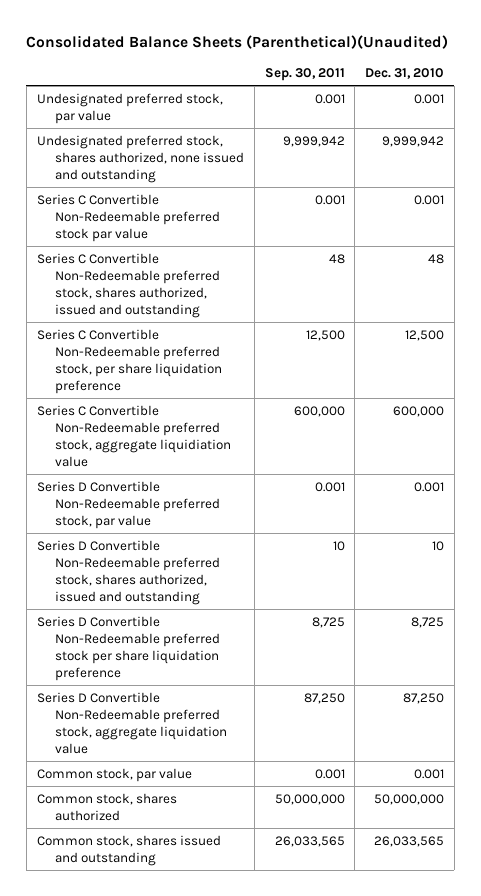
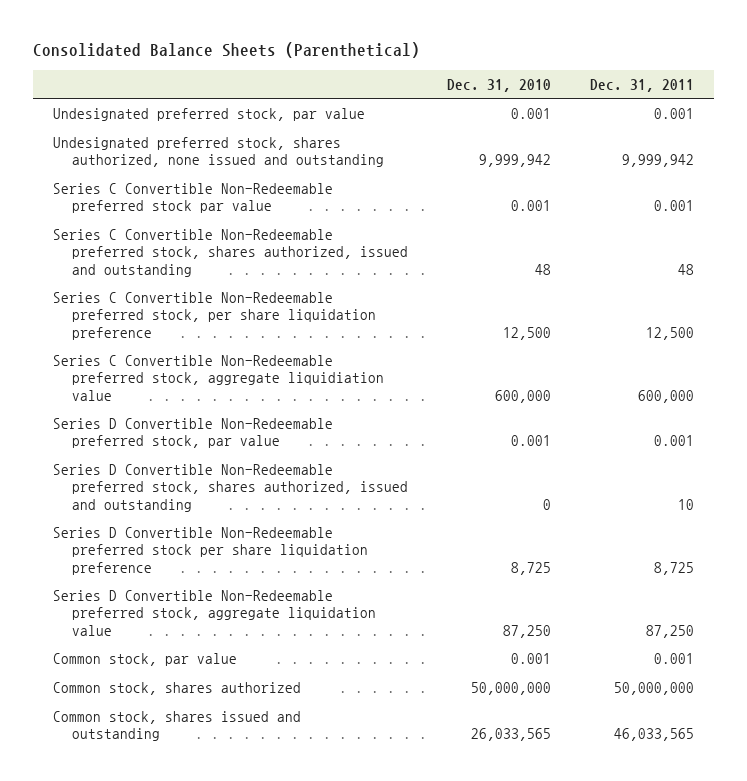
- Consolidated Balance Sheets (Parenthetical)(Unaudited)
+ Consolidated Balance Sheets (Parenthetical)
- | Sep. 30, 2011 | Dec. 31, 2010
+ | Dec. 31, 2010 | Dec. 31, 2011
- Series D Convertible Non-Redeemable preferred stock, shares authorized, issued and outstanding | 10 | 10
+ Series D Convertible Non-Redeemable preferred stock, shares authorized, issued and outstanding | 0 | 10

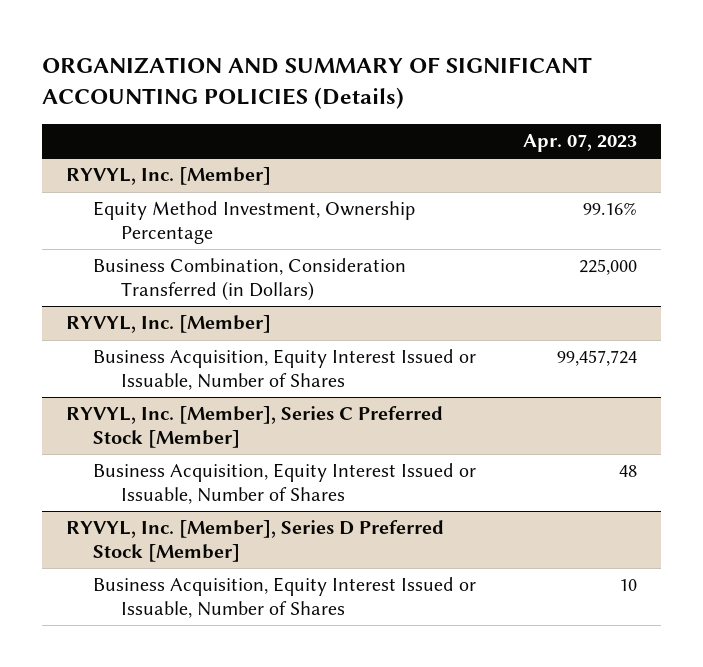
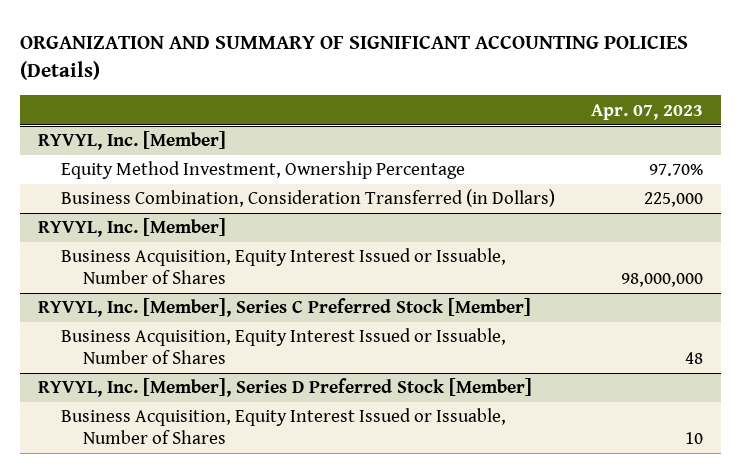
@ RYVYL, Inc. [Member]
- Equity Method Investment, Ownership Percentage | 99.16%
+ Equity Method Investment, Ownership Percentage | 97.70%
- Business Acquisition, Equity Interest Issued or Issuable, Number of Shares | 99,457,724
+ Business Acquisition, Equity Interest Issued or Issuable, Number of Shares | 98,000,000

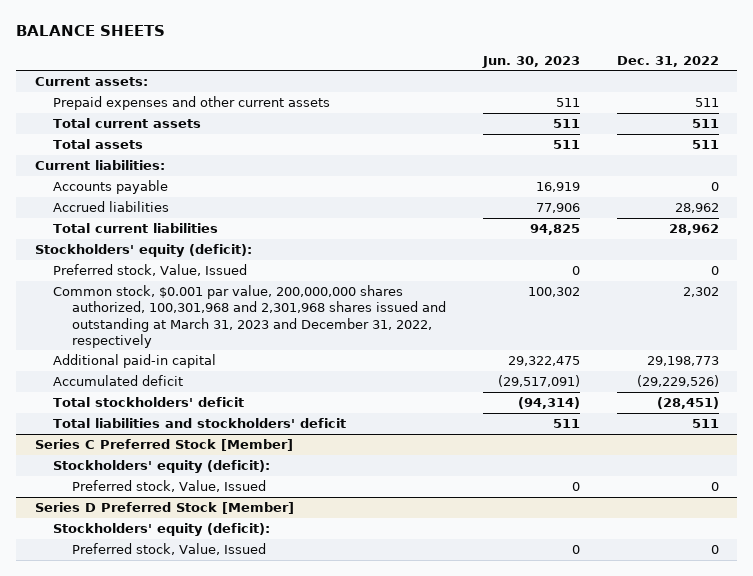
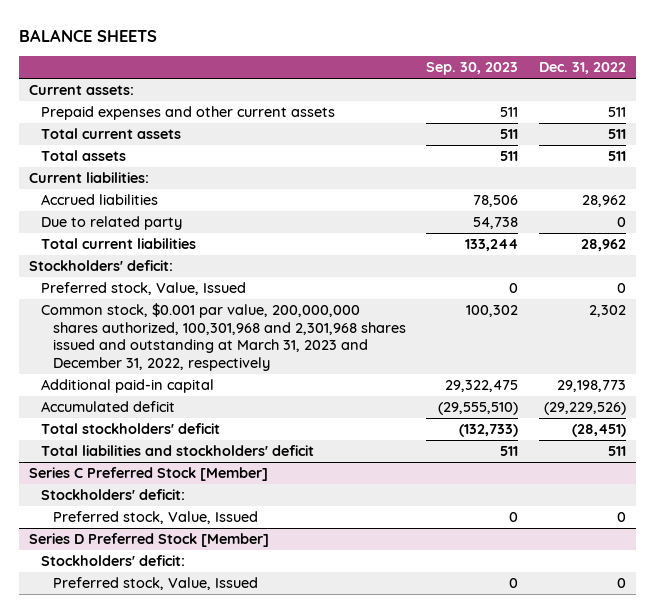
- | Jun. 30, 2023 | Dec. 31, 2022
+ | Sep. 30, 2023 | Dec. 31, 2022
- Accounts payable | 16,919 | 0
+ Due to related party | 54,738 | 0
- Stockholders' equity (deficit):
+ Stockholders' deficit:
@ Series C Preferred Stock [Member]
- Stockholders' equity (deficit):
+ Stockholders' deficit:
@ Series D Preferred Stock [Member]
- Stockholders' equity (deficit):
+ Stockholders' deficit:

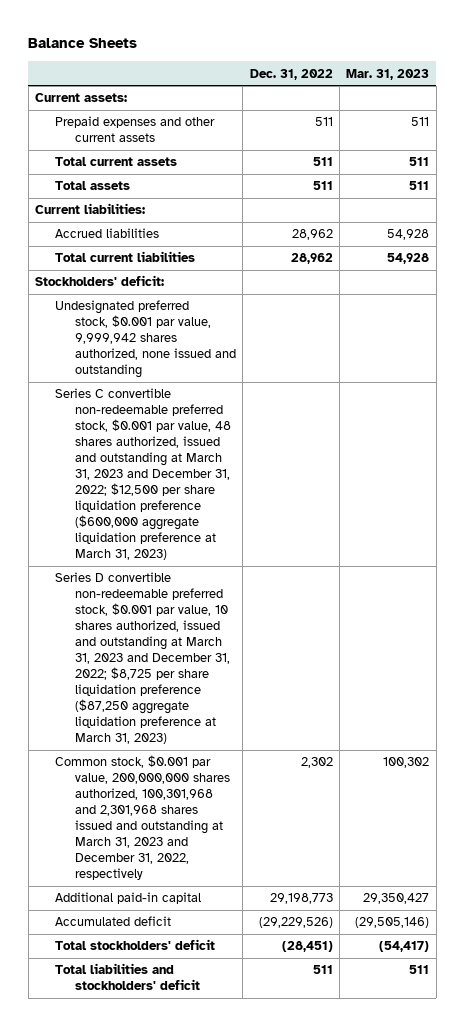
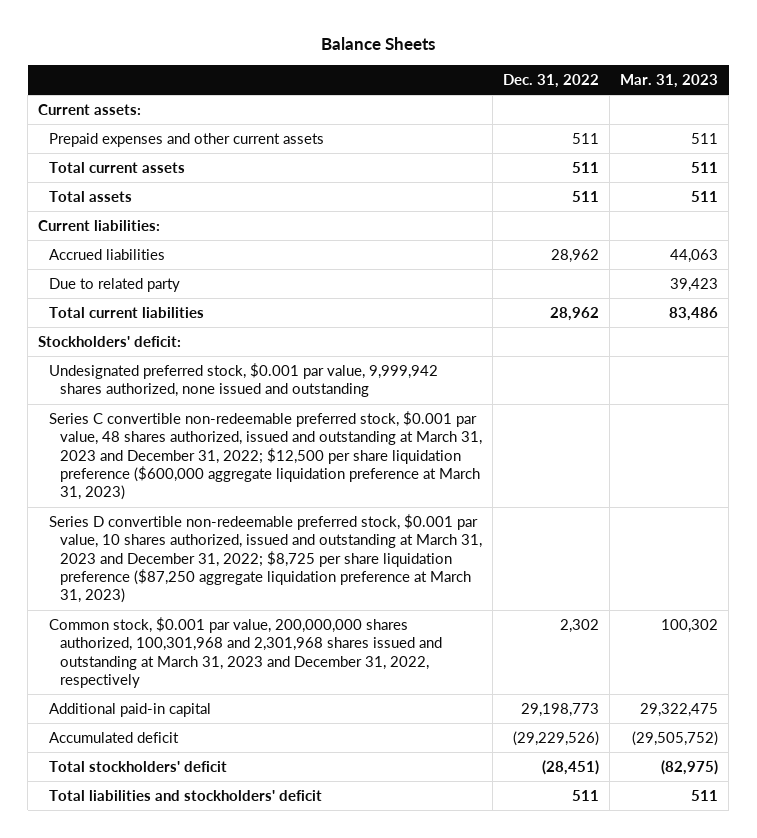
- Accrued liabilities | 28,962 | 54,928
- Total current liabilities | 28,962 | 54,928
+ Accrued liabilities | 28,962 | 44,063
+ Due to related party | | 39,423
+ Total current liabilities | 28,962 | 83,486
- Additional paid-in capital | 29,198,773 | 29,350,427
- Accumulated deficit | (29,229,526) | (29,505,146)
- Total stockholders' deficit | (28,451) | (54,417)
+ Additional paid-in capital | 29,198,773 | 29,322,475
+ Accumulated deficit | (29,229,526) | (29,505,752)
+ Total stockholders' deficit | (28,451) | (82,975)

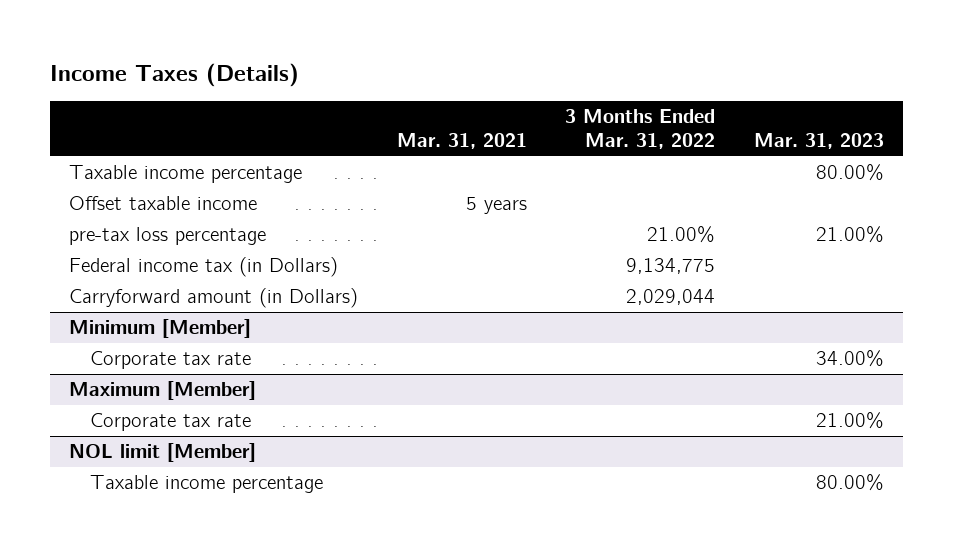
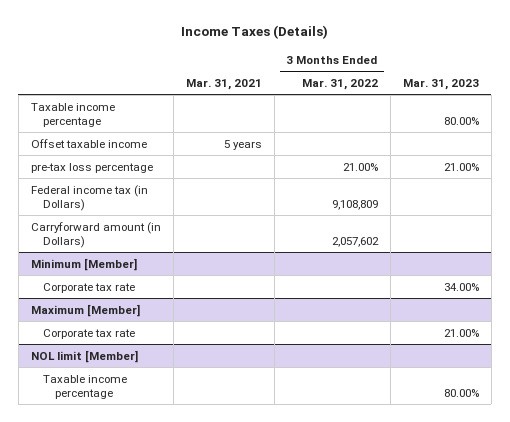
- Federal income tax (in Dollars) | | 9,134,775 |
- Carryforward amount (in Dollars) | | 2,029,044 |
+ Federal income tax (in Dollars) | | 9,108,809 |
+ Carryforward amount (in Dollars) | | 2,057,602 |

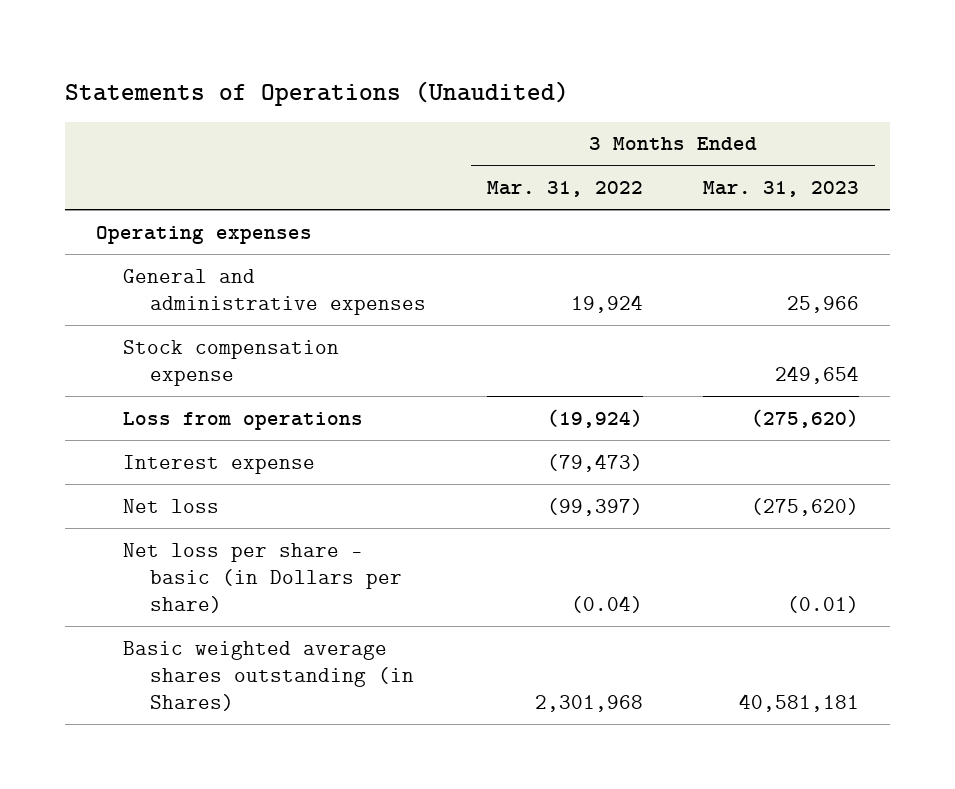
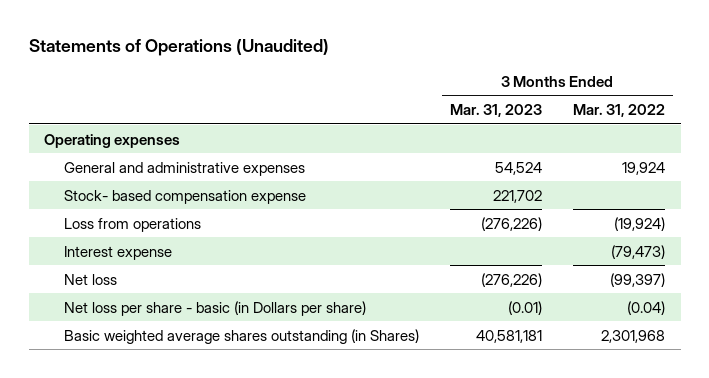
- | 3 Months Ended Mar. 31, 2022 | 3 Months Ended Mar. 31, 2023
+ | 3 Months Ended Mar. 31, 2023 | 3 Months Ended Mar. 31, 2022
- General and administrative expenses | 19,924 | 25,966
- Stock compensation expense | | 249,654
- Loss from operations | (19,924) | (275,620)
+ General and administrative expenses | 54,524 | 19,924
+ Stock- based compensation expense | 221,702 |
+ Loss from operations | (276,226) | (19,924)
- Net loss | (99,397) | (275,620)
+ Net loss | (276,226) | (99,397)

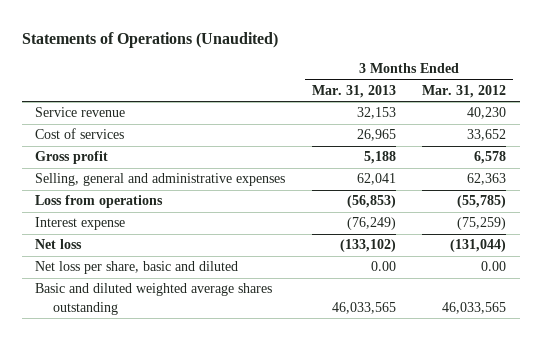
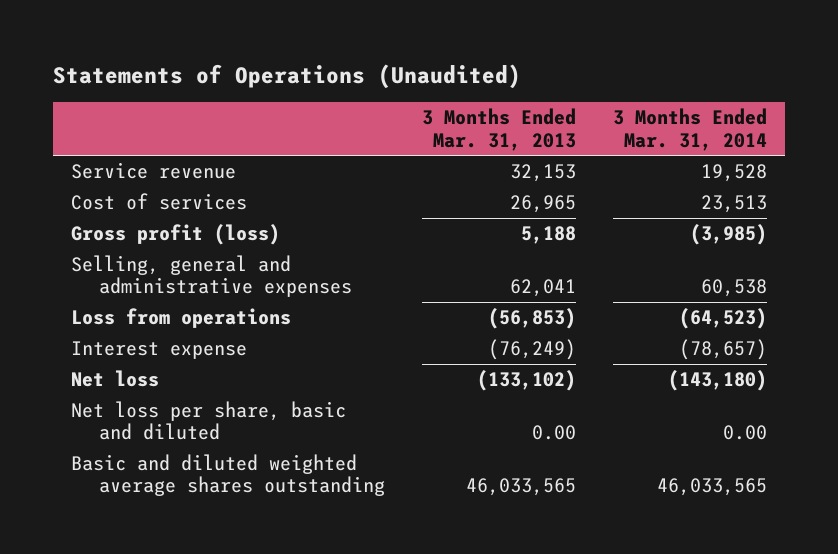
- | 3 Months Ended Mar. 31, 2013 | 3 Months Ended Mar. 31, 2012
+ | 3 Months Ended Mar. 31, 2013 | 3 Months Ended Mar. 31, 2014
- Gross profit | 5,188 | 6,578
+ Gross profit (loss) | 5,188 | (3,985)

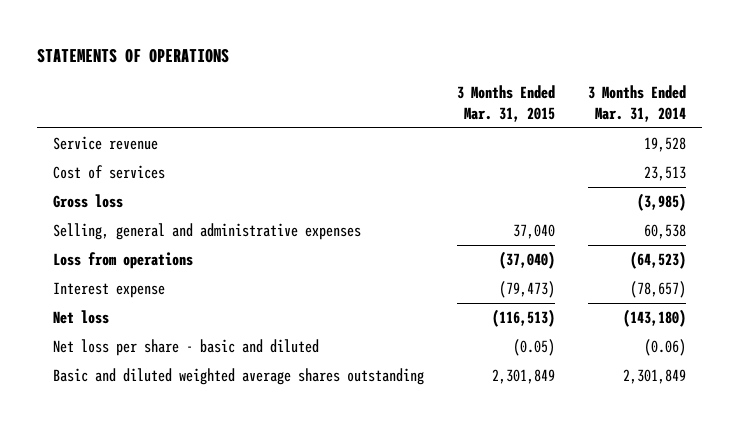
- Statements of Operations (Unaudited)
+ STATEMENTS OF OPERATIONS
- | 3 Months Ended Mar. 31, 2013 | 3 Months Ended Mar. 31, 2014
+ | 3 Months Ended Mar. 31, 2015 | 3 Months Ended Mar. 31, 2014
- Gross profit (loss) | 5,188 | (3,985)
+ Gross loss | | (3,985)
- Net loss per share, basic and diluted | 0.00 | 0.00
- Basic and diluted weighted average shares outstanding | 46,033,565 | 46,033,565
+ Net loss per share - basic and diluted | (0.05) | (0.06)
+ Basic and diluted weighted average shares outstanding | 2,301,849 | 2,301,849

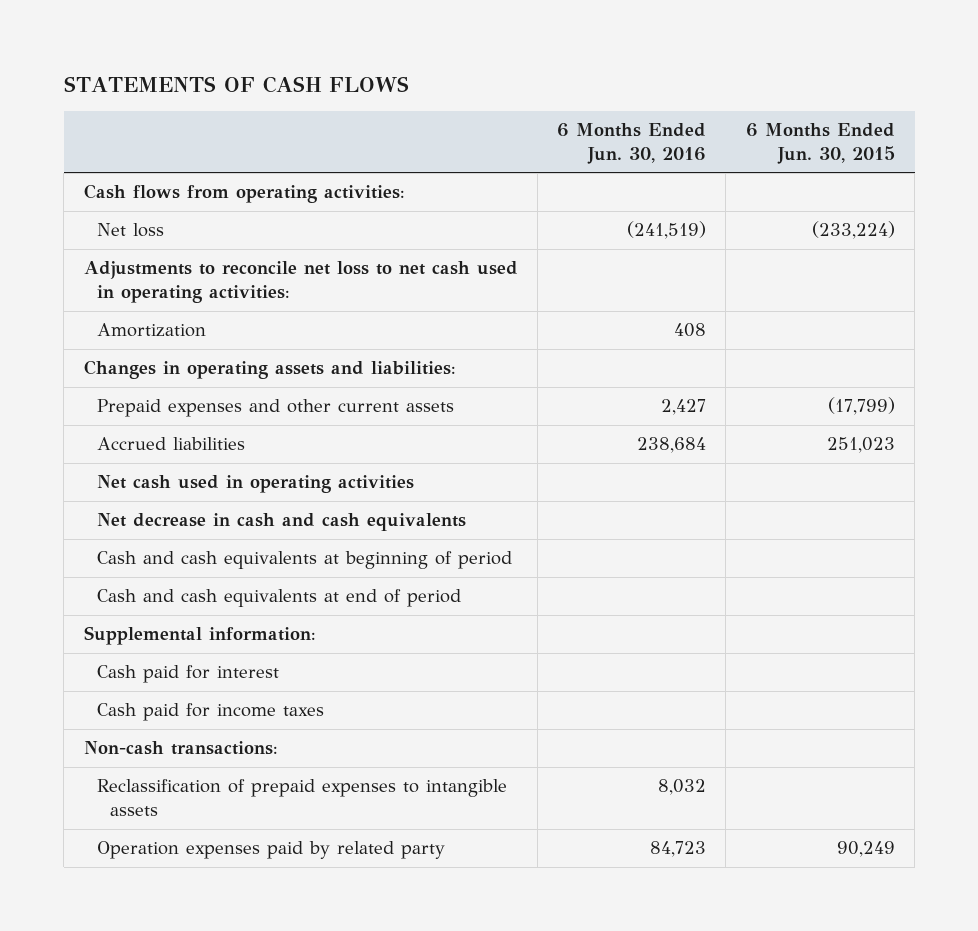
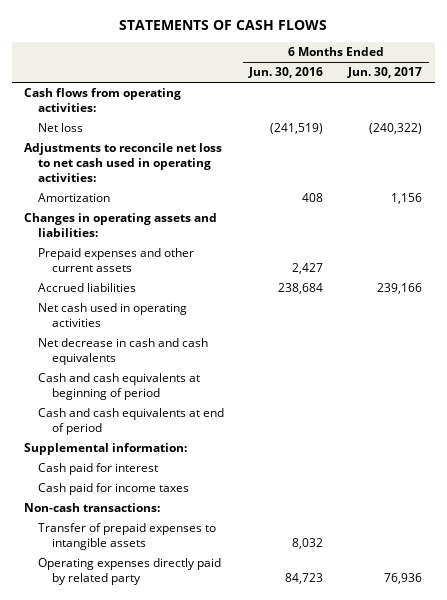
- | 6 Months Ended Jun. 30, 2016 | 6 Months Ended Jun. 30, 2015
+ | 6 Months Ended Jun. 30, 2016 | 6 Months Ended Jun. 30, 2017
- Reclassification of prepaid expenses to intangible assets | 8,032 |
- Operation expenses paid by related party | 84,723 | 90,249
+ Transfer of prepaid expenses to intangible assets | 8,032 |
+ Operating expenses directly paid by related party | 84,723 | 76,936

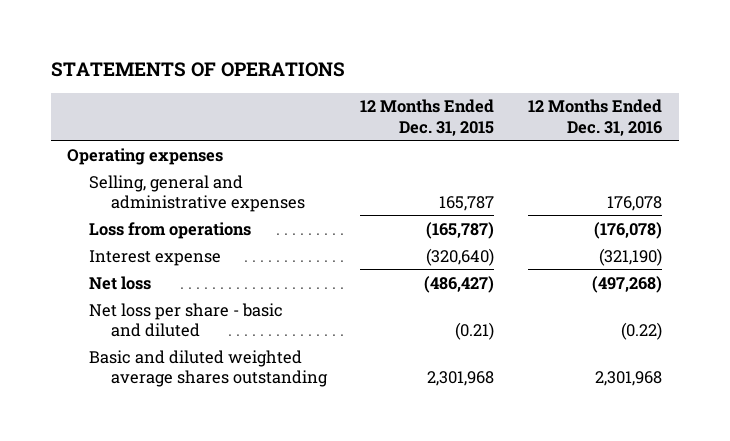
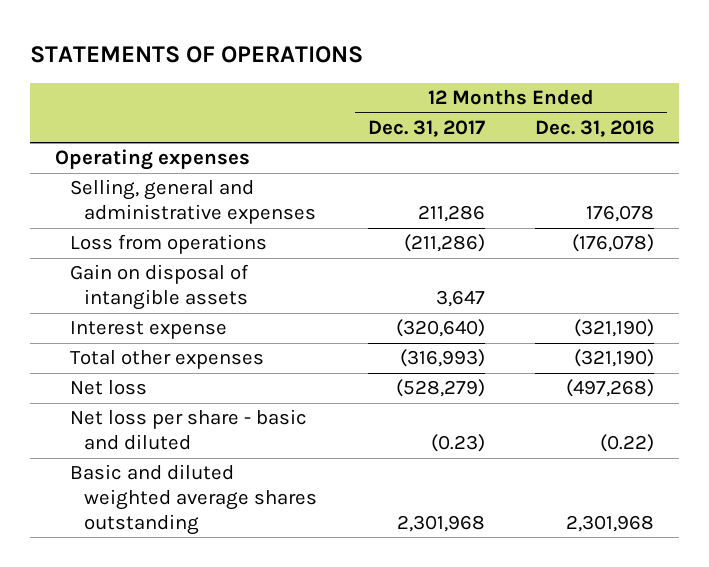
- | 12 Months Ended Dec. 31, 2015 | 12 Months Ended Dec. 31, 2016
+ | 12 Months Ended Dec. 31, 2017 | 12 Months Ended Dec. 31, 2016
+ Gain on disposal of intangible assets | 3,647 |
+ Total other expenses | (316,993) | (321,190)

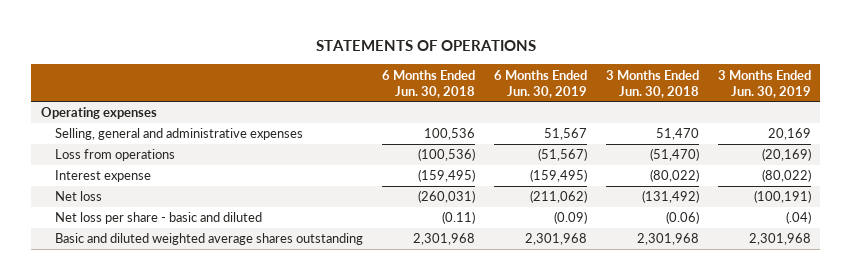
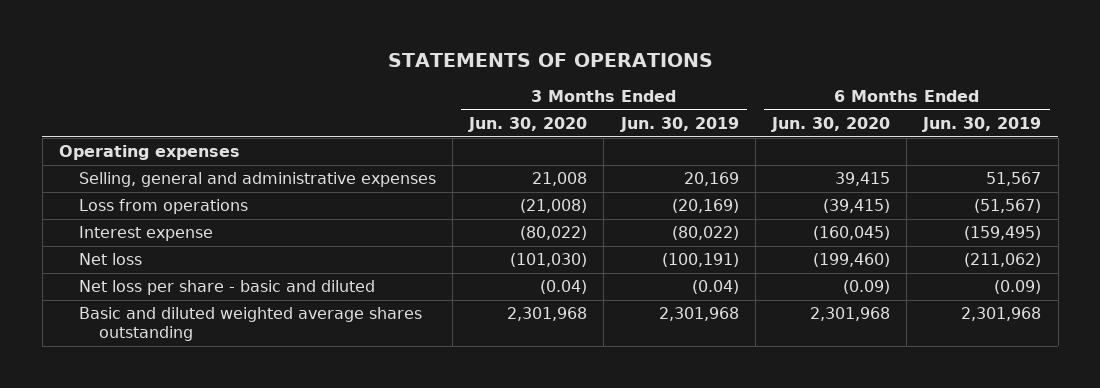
- | 6 Months Ended Jun. 30, 2018 | 6 Months Ended Jun. 30, 2019 | 3 Months Ended Jun. 30, 2018 | 3 Months Ended Jun. 30, 2019
+ | 3 Months Ended Jun. 30, 2020 | 3 Months Ended Jun. 30, 2019 | 6 Months Ended Jun. 30, 2020 | 6 Months Ended Jun. 30, 2019
- Net loss per share - basic and diluted | (0.11) | (0.09) | (0.06) | (.04)
+ Net loss per share - basic and diluted | (0.04) | (0.04) | (0.09) | (0.09)

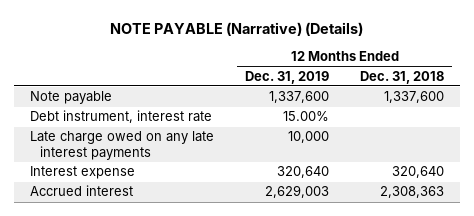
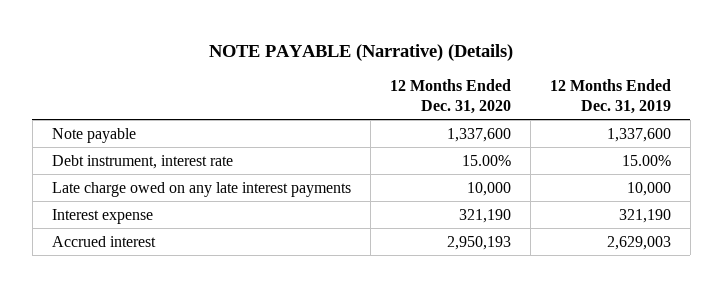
- | 12 Months Ended Dec. 31, 2019 | 12 Months Ended Dec. 31, 2018
+ | 12 Months Ended Dec. 31, 2020 | 12 Months Ended Dec. 31, 2019
- Interest expense | 320,640 | 320,640
+ Interest expense | 321,190 | 321,190

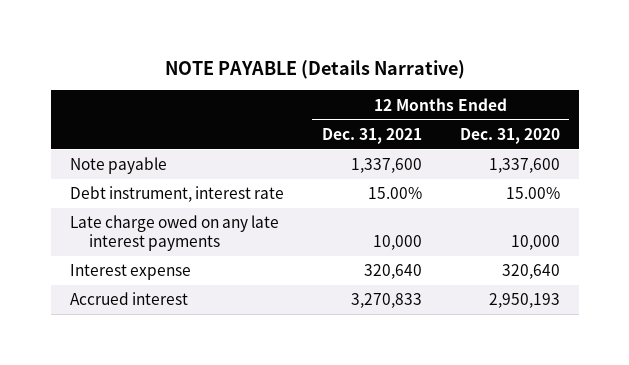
- NOTE PAYABLE (Narrative) (Details)
+ NOTE PAYABLE (Details Narrative)
- | 12 Months Ended Dec. 31, 2020 | 12 Months Ended Dec. 31, 2019
+ | 12 Months Ended Dec. 31, 2021 | 12 Months Ended Dec. 31, 2020
- Interest expense | 321,190 | 321,190
+ Interest expense | 320,640 | 320,640

